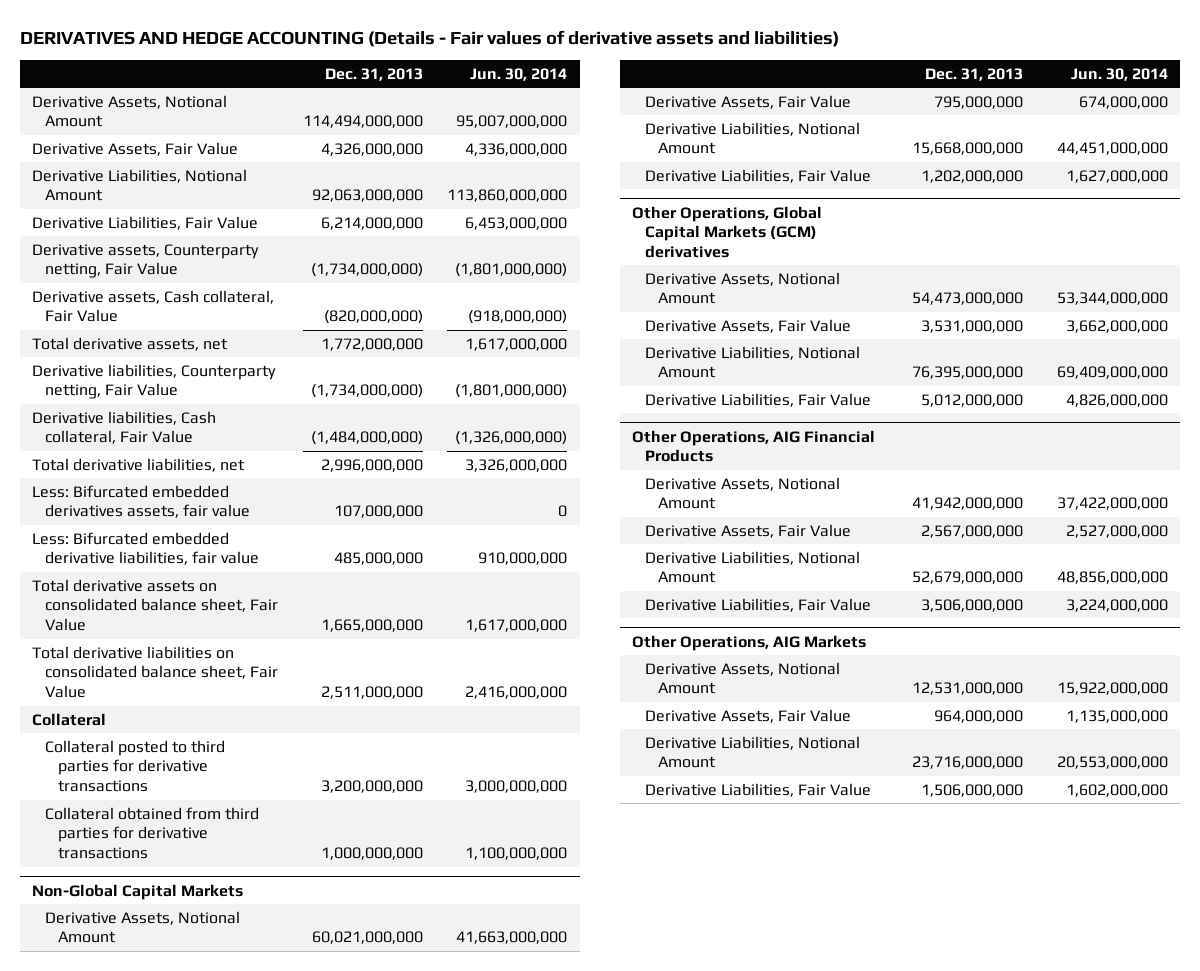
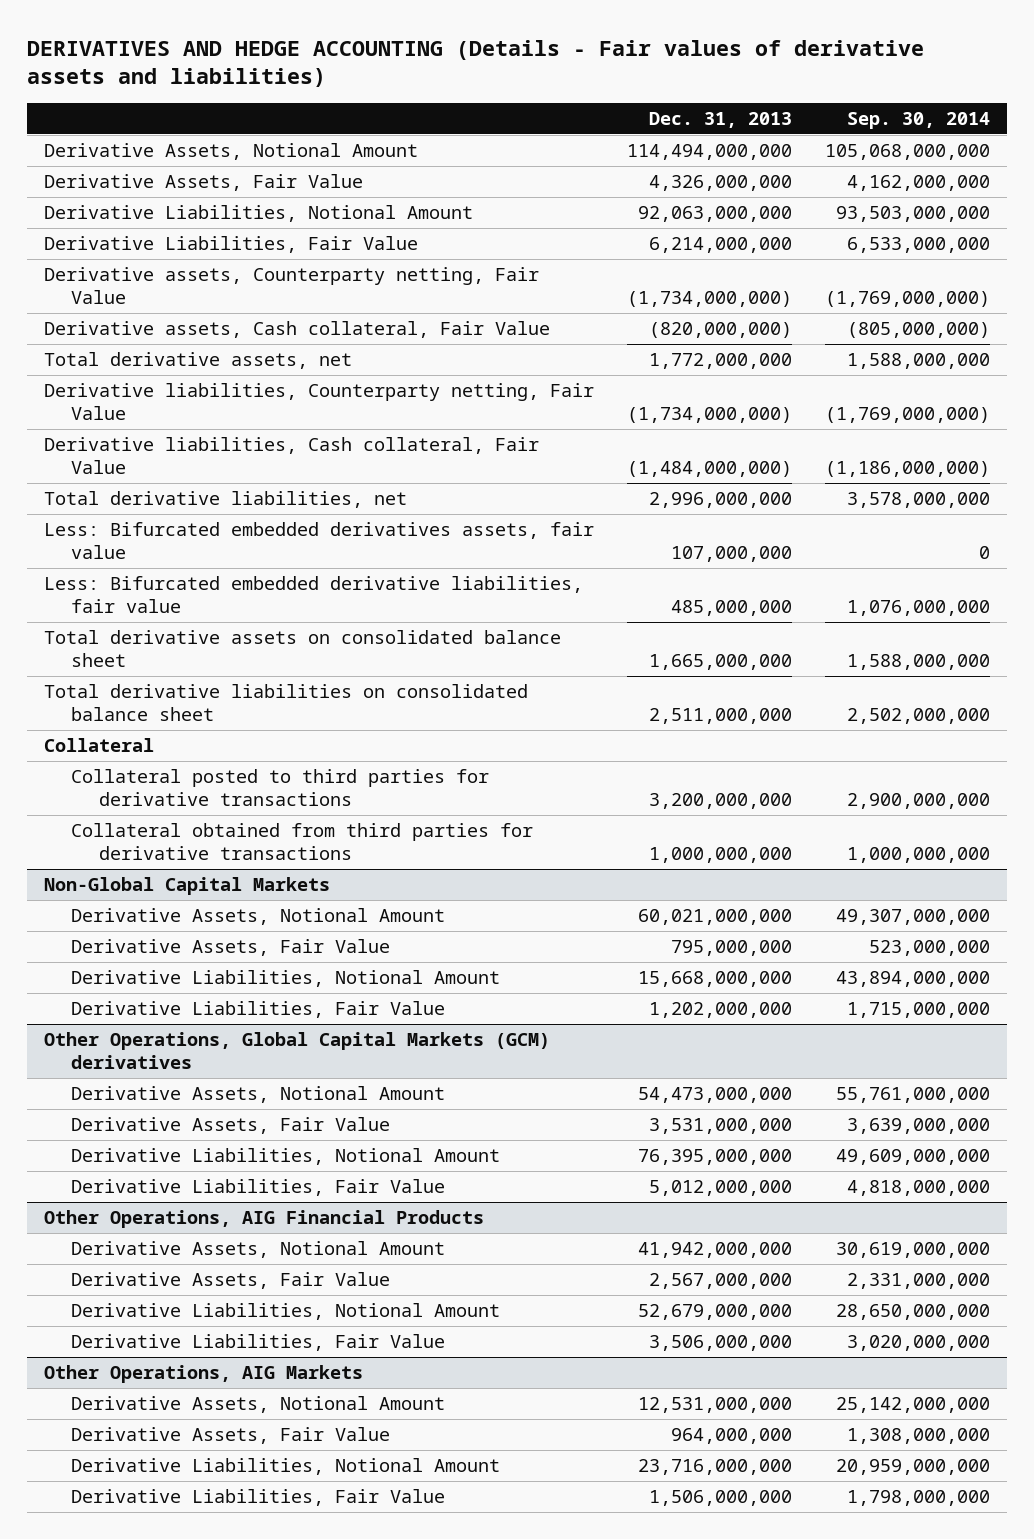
- | Dec. 31, 2013 | Jun. 30, 2014
+ | Dec. 31, 2013 | Sep. 30, 2014
- Total derivative assets on consolidated balance sheet, Fair Value | 1,665,000,000 | 1,617,000,000
- Total derivative liabilities on consolidated balance sheet, Fair Value | 2,511,000,000 | 2,416,000,000
+ Total derivative assets on consolidated balance sheet | 1,665,000,000 | 1,588,000,000
+ Total derivative liabilities on consolidated balance sheet | 2,511,000,000 | 2,502,000,000

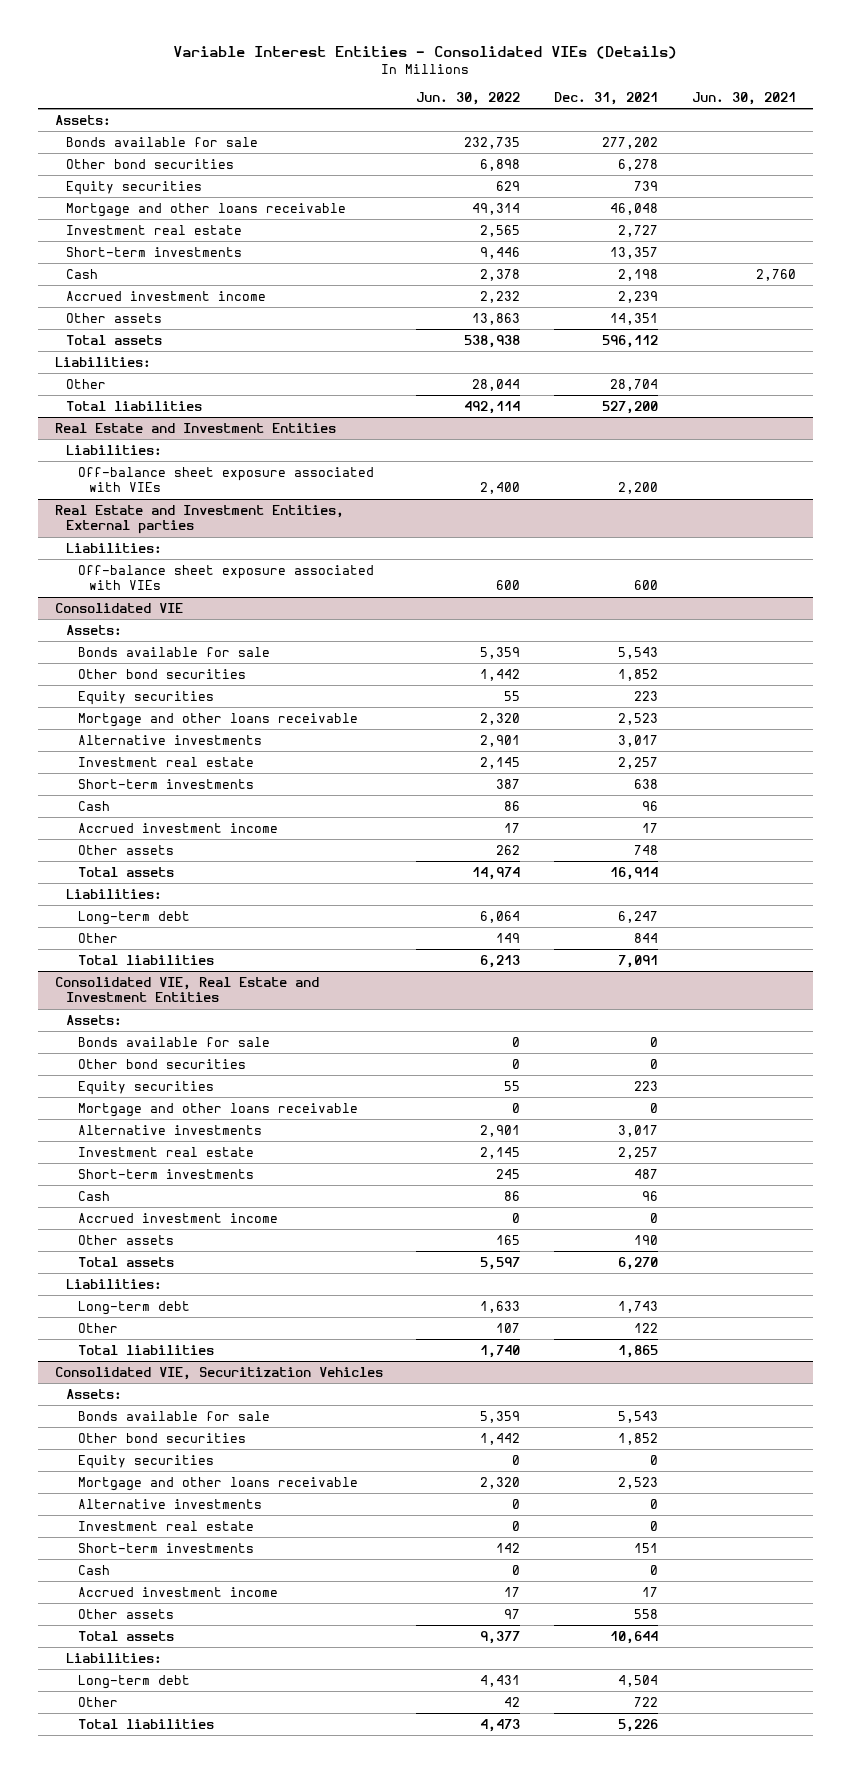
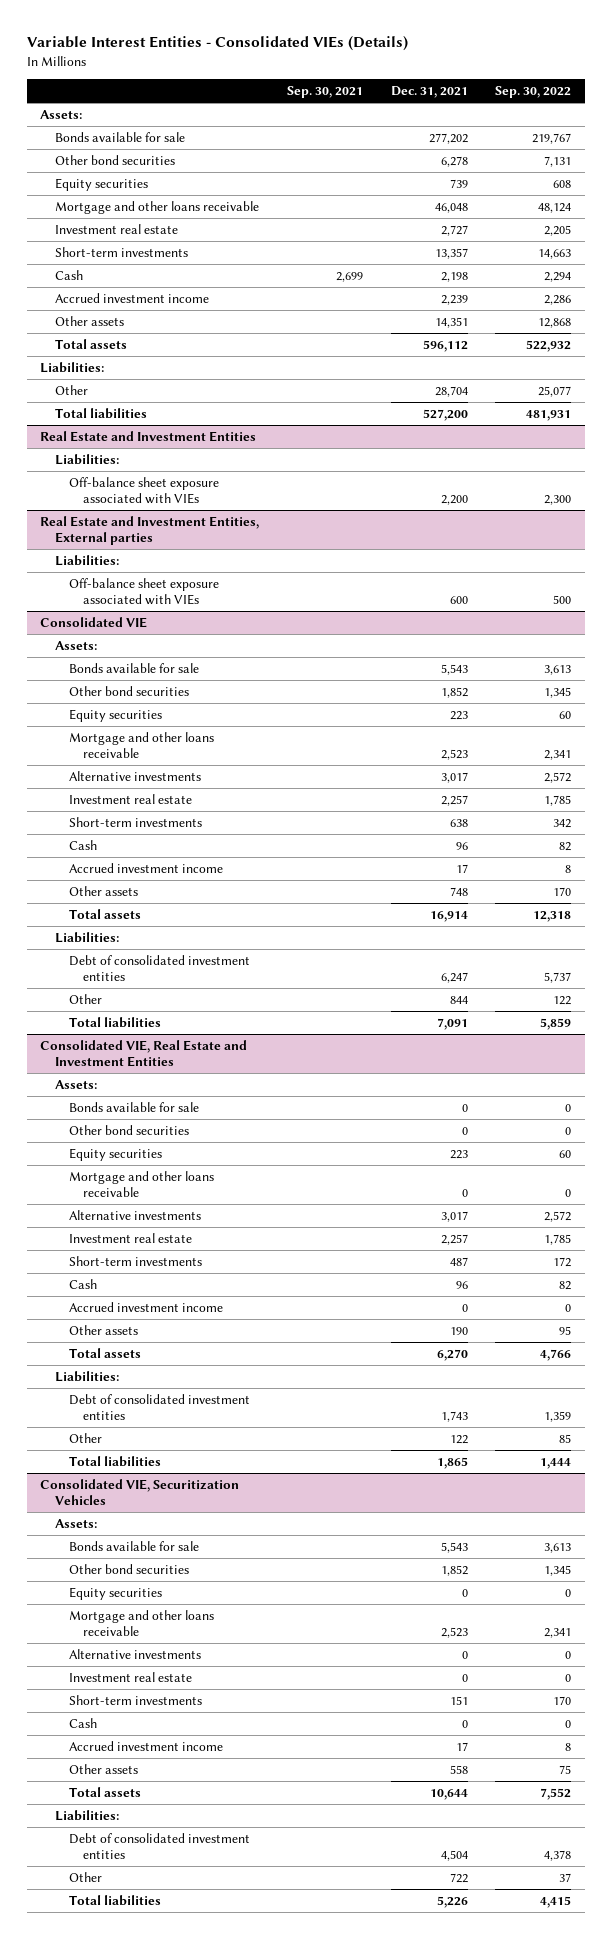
- | Jun. 30, 2022 | Dec. 31, 2021 | Jun. 30, 2021
+ | Sep. 30, 2021 | Dec. 31, 2021 | Sep. 30, 2022
@ Consolidated VIE
- Long-term debt | 6,064 | 6,247 |
+ Debt of consolidated investment entities | | 6,247 | 5,737
@ Consolidated VIE, Real Estate and Investment Entities
- Long-term debt | 1,633 | 1,743 |
+ Debt of consolidated investment entities | | 1,743 | 1,359
@ Consolidated VIE, Securitization Vehicles
- Long-term debt | 4,431 | 4,504 |
+ Debt of consolidated investment entities | | 4,504 | 4,378

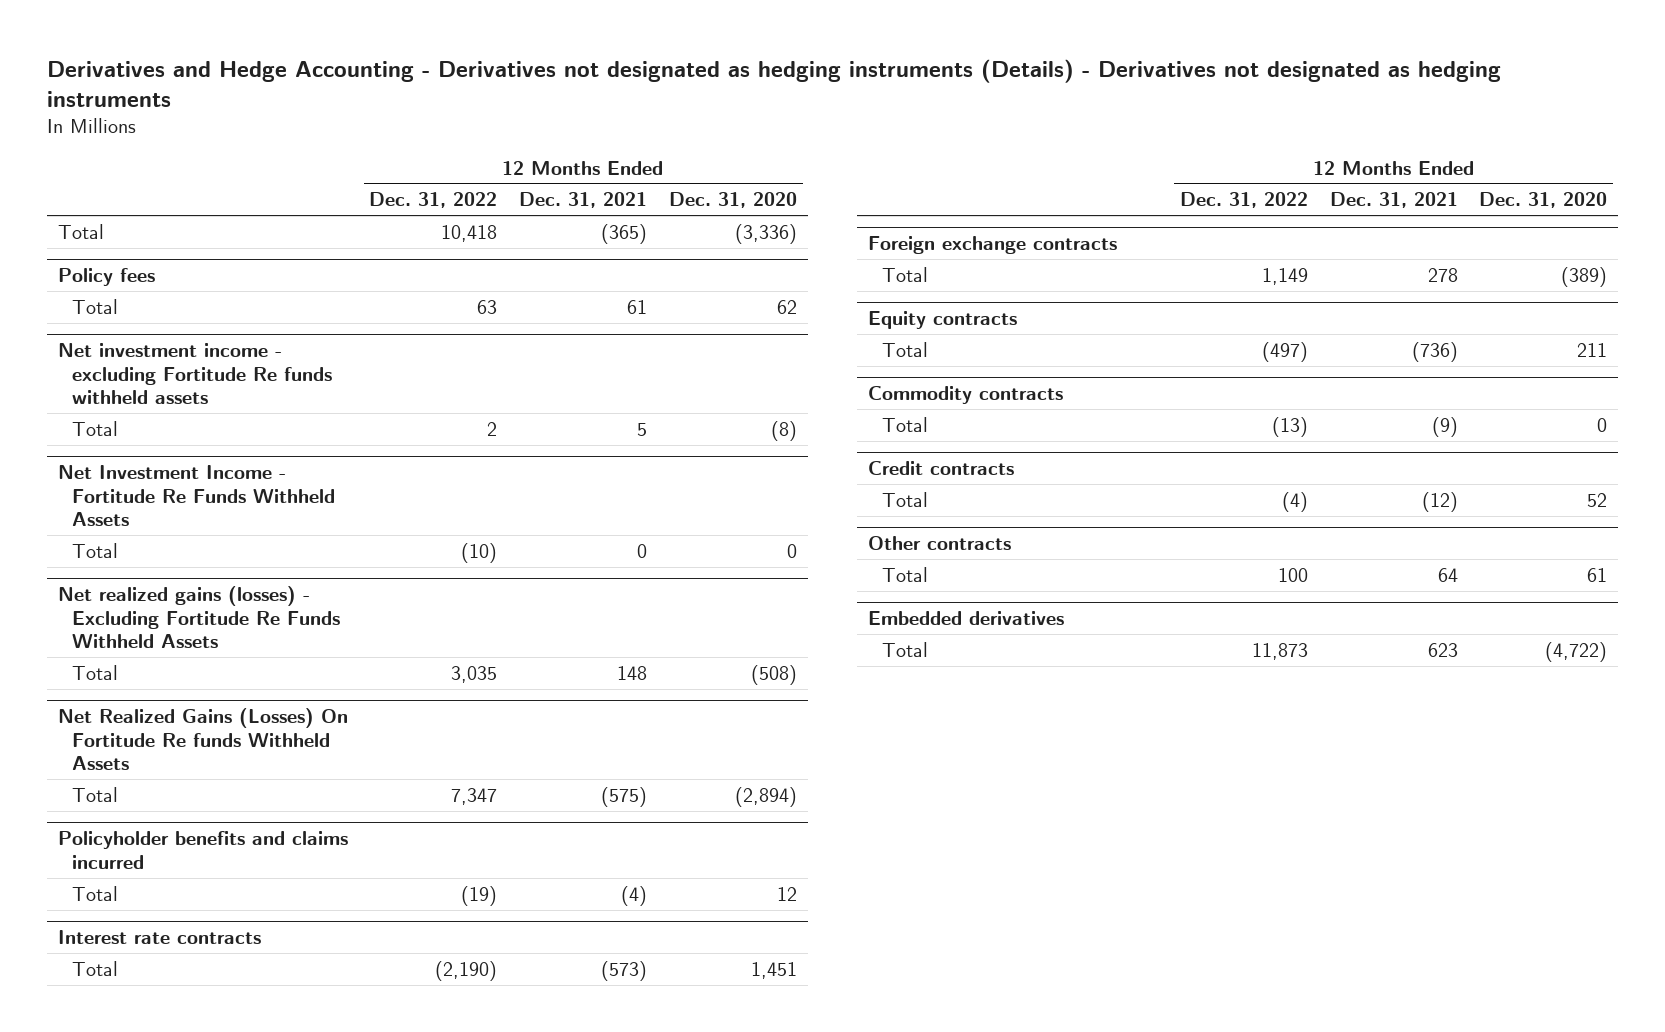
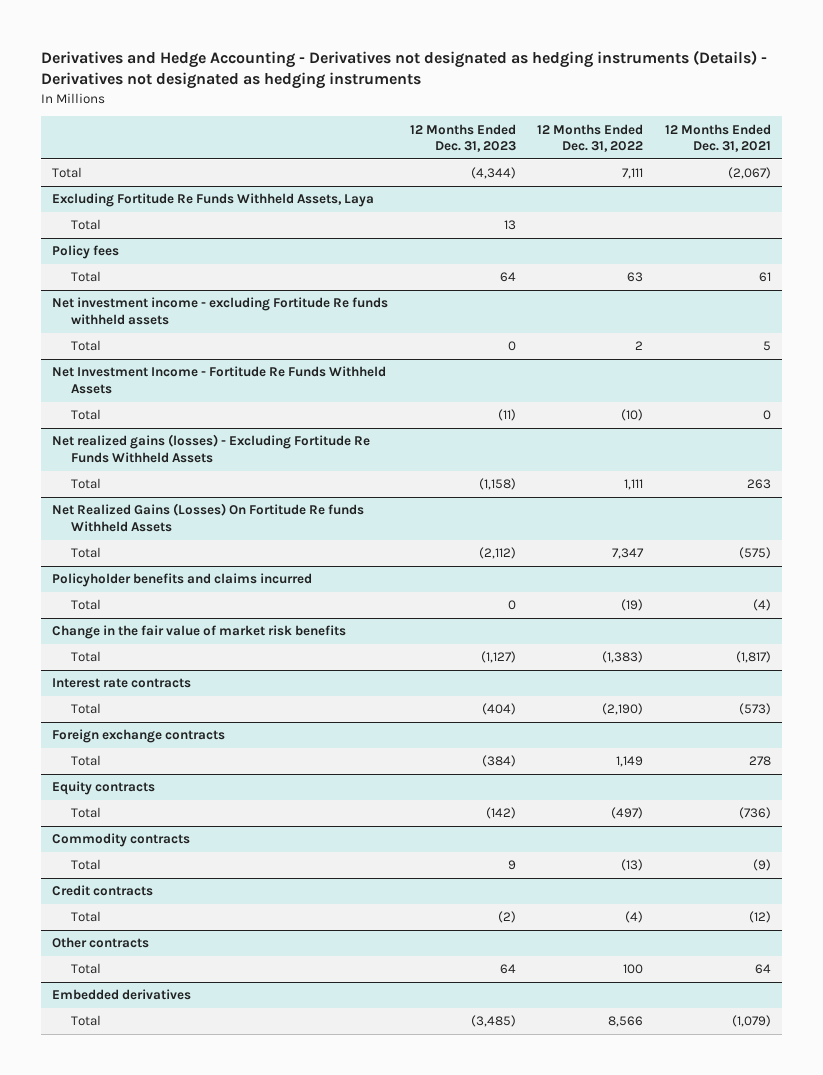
- | 12 Months Ended Dec. 31, 2022 | 12 Months Ended Dec. 31, 2021 | 12 Months Ended Dec. 31, 2020
+ | 12 Months Ended Dec. 31, 2023 | 12 Months Ended Dec. 31, 2022 | 12 Months Ended Dec. 31, 2021
- Total | 10,418 | (365) | (3,336)
+ Total | (4,344) | 7,111 | (2,067)
+ Excluding Fortitude Re Funds Withheld Assets, Laya
+ Total | 13 | |
@ Net realized gains (losses) - Excluding Fortitude Re Funds Withheld Assets
- Total | 3,035 | 148 | (508)
+ Total | (1,158) | 1,111 | 263
+ Change in the fair value of market risk benefits
+ Total | (1,127) | (1,383) | (1,817)
@ Embedded derivatives
- Total | 11,873 | 623 | (4,722)
+ Total | (3,485) | 8,566 | (1,079)

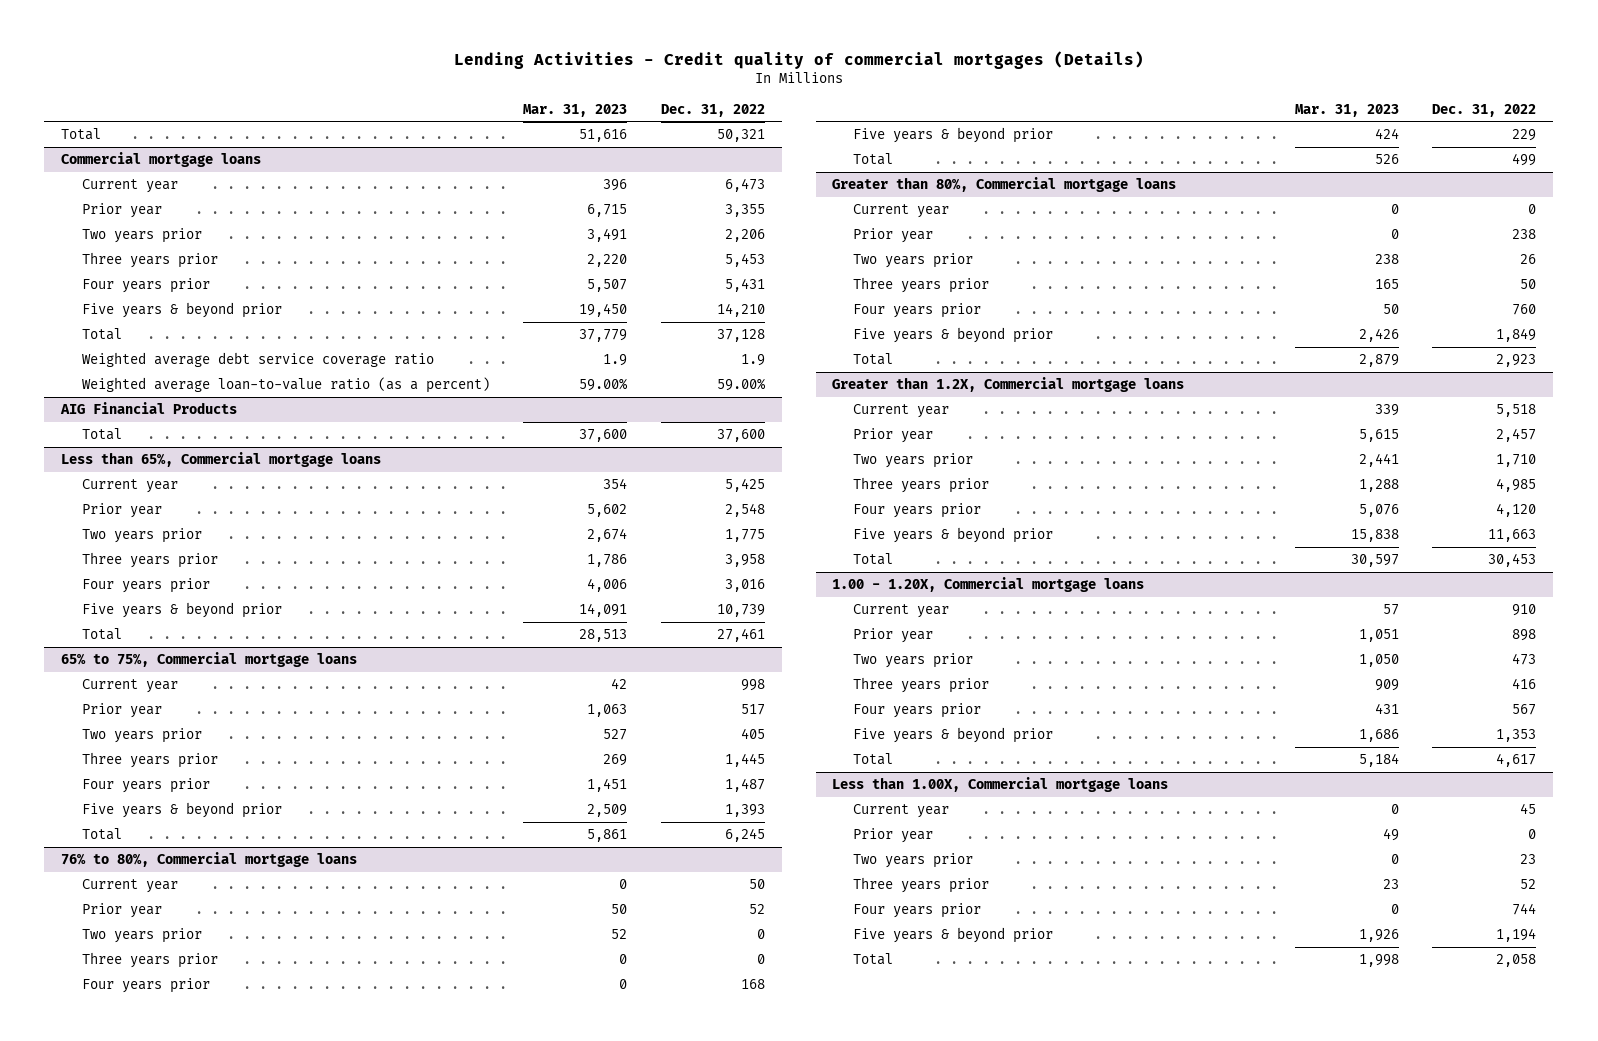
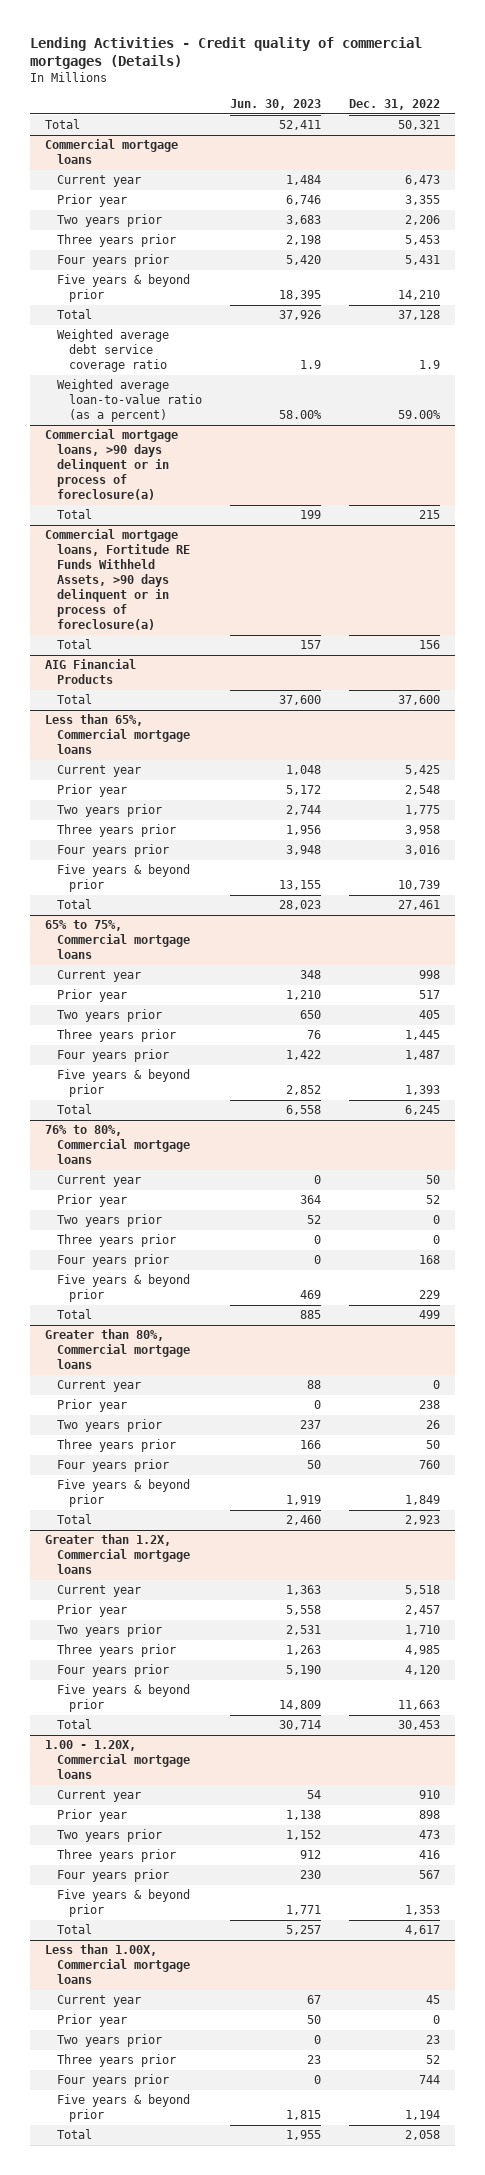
- | Mar. 31, 2023 | Dec. 31, 2022
+ | Jun. 30, 2023 | Dec. 31, 2022
+ Commercial mortgage loans, >90 days delinquent or in process of foreclosure(a)
+ Total | 199 | 215
+ Commercial mortgage loans, Fortitude RE Funds Withheld Assets, >90 days delinquent or in process of foreclosure(a)
+ Total | 157 | 156

